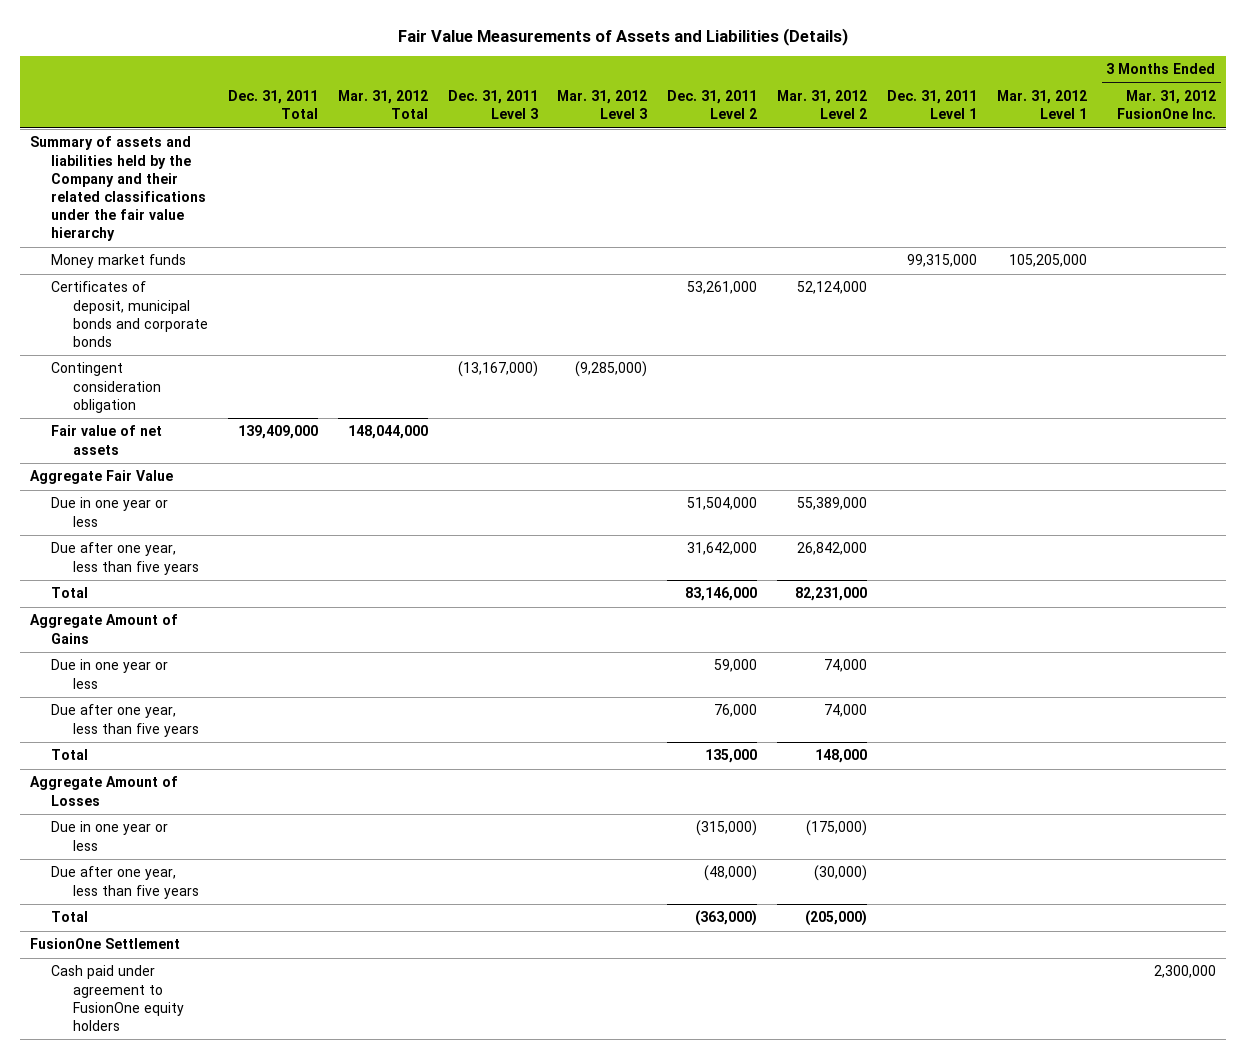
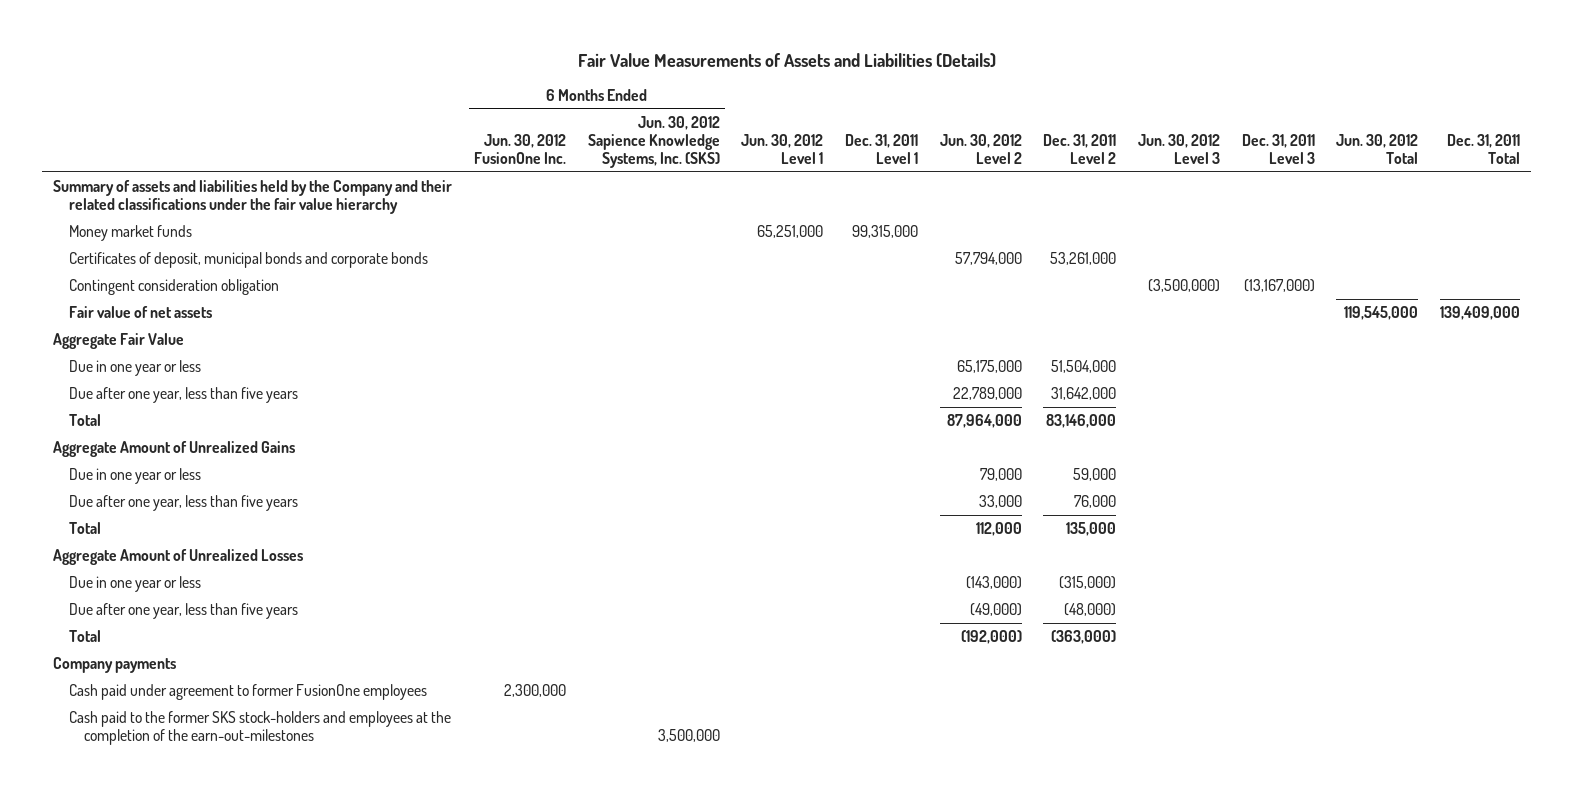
- | Dec. 31, 2011 Total | Mar. 31, 2012 Total | Dec. 31, 2011 Level 3 | Mar. 31, 2012 Level 3 | Dec. 31, 2011 Level 2 | Mar. 31, 2012 Level 2 | Dec. 31, 2011 Level 1 | Mar. 31, 2012 Level 1 | 3 Months Ended Mar. 31, 2012 FusionOne Inc.
+ | 6 Months Ended Jun. 30, 2012 FusionOne Inc. | 6 Months Ended Jun. 30, 2012 Sapience Knowledge Systems, Inc. (SKS) | Jun. 30, 2012 Level 1 | Dec. 31, 2011 Level 1 | Jun. 30, 2012 Level 2 | Dec. 31, 2011 Level 2 | Jun. 30, 2012 Level 3 | Dec. 31, 2011 Level 3 | Jun. 30, 2012 Total | Dec. 31, 2011 Total
- Aggregate Amount of Gains
+ Aggregate Amount of Unrealized Gains
- Aggregate Amount of Losses
+ Aggregate Amount of Unrealized Losses
- FusionOne Settlement
- Cash paid under agreement to FusionOne equity holders | | | | | | | | | 2,300,000
+ Company payments
+ Cash paid under agreement to former FusionOne employees | 2,300,000 | | | | | | | | |
+ Cash paid to the former SKS stock-holders and employees at the completion of the earn-out-milestones | | 3,500,000 | | | | | | | |

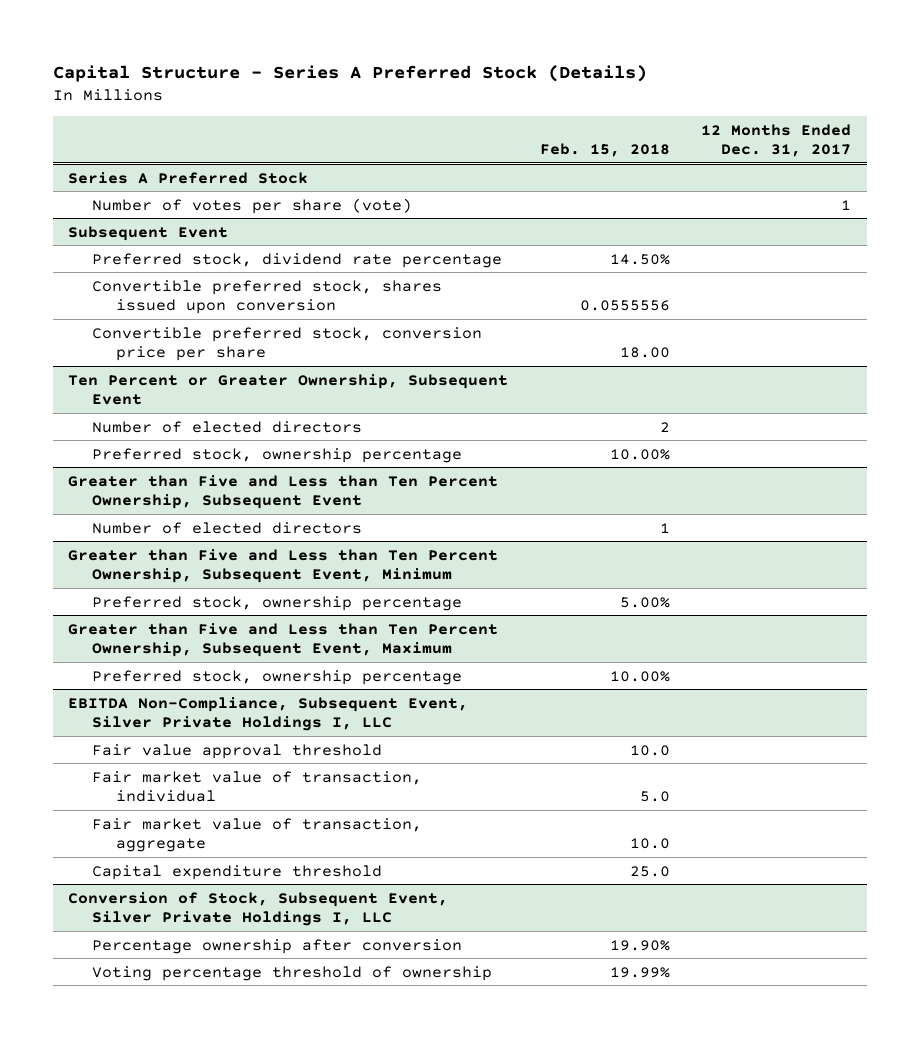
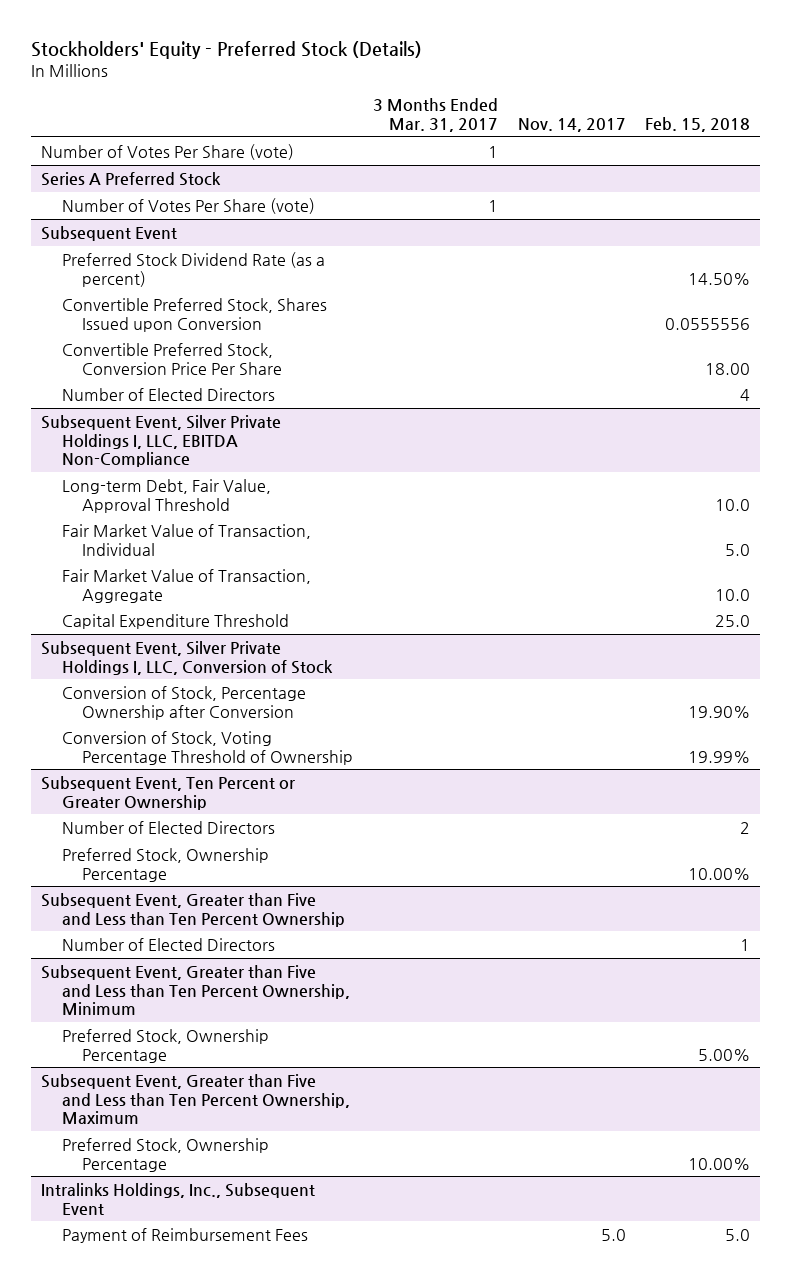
- Capital Structure - Series A Preferred Stock (Details)
+ Stockholders' Equity - Preferred Stock (Details)
- | Feb. 15, 2018 | 12 Months Ended Dec. 31, 2017
+ | 3 Months Ended Mar. 31, 2017 | Nov. 14, 2017 | Feb. 15, 2018
+ Number of Votes Per Share (vote) | 1 | |
@ Series A Preferred Stock
- Number of votes per share (vote) | | 1
+ Number of Votes Per Share (vote) | 1 | |
@ Subsequent Event
- Preferred stock, dividend rate percentage | 14.50% |
- Convertible preferred stock, shares issued upon conversion | 0.0555556 |
- Convertible preferred stock, conversion price per share | 18.00 |
- Ten Percent or Greater Ownership, Subsequent Event
- Number of elected directors | 2 |
- Preferred stock, ownership percentage | 10.00% |
- Greater than Five and Less than Ten Percent Ownership, Subsequent Event
- Number of elected directors | 1 |
- Greater than Five and Less than Ten Percent Ownership, Subsequent Event, Minimum
- Preferred stock, ownership percentage | 5.00% |
- Greater than Five and Less than Ten Percent Ownership, Subsequent Event, Maximum
- Preferred stock, ownership percentage | 10.00% |
- EBITDA Non-Compliance, Subsequent Event, Silver Private Holdings I, LLC
- Fair value approval threshold | 10.0 |
- Fair market value of transaction, individual | 5.0 |
- Fair market value of transaction, aggregate | 10.0 |
- Capital expenditure threshold | 25.0 |
- Conversion of Stock, Subsequent Event, Silver Private Holdings I, LLC
- Percentage ownership after conversion | 19.90% |
- Voting percentage threshold of ownership | 19.99% |
@ Subsequent Event
+ Preferred Stock Dividend Rate (as a percent) | | | 14.50%
+ Convertible Preferred Stock, Shares Issued upon Conversion | | | 0.0555556
+ Convertible Preferred Stock, Conversion Price Per Share | | | 18.00
+ Number of Elected Directors | | | 4
+ Subsequent Event, Silver Private Holdings I, LLC, EBITDA Non-Compliance
+ Long-term Debt, Fair Value, Approval Threshold | | | 10.0
+ Fair Market Value of Transaction, Individual | | | 5.0
+ Fair Market Value of Transaction, Aggregate | | | 10.0
+ Capital Expenditure Threshold | | | 25.0
+ Subsequent Event, Silver Private Holdings I, LLC, Conversion of Stock
+ Conversion of Stock, Percentage Ownership after Conversion | | | 19.90%
+ Conversion of Stock, Voting Percentage Threshold of Ownership | | | 19.99%
+ Subsequent Event, Ten Percent or Greater Ownership
+ Number of Elected Directors | | | 2
+ Preferred Stock, Ownership Percentage | | | 10.00%
+ Subsequent Event, Greater than Five and Less than Ten Percent Ownership
+ Number of Elected Directors | | | 1
+ Subsequent Event, Greater than Five and Less than Ten Percent Ownership, Minimum
+ Preferred Stock, Ownership Percentage | | | 5.00%
+ Subsequent Event, Greater than Five and Less than Ten Percent Ownership, Maximum
+ Preferred Stock, Ownership Percentage | | | 10.00%
+ Intralinks Holdings, Inc., Subsequent Event
+ Payment of Reimbursement Fees | | 5.0 | 5.0

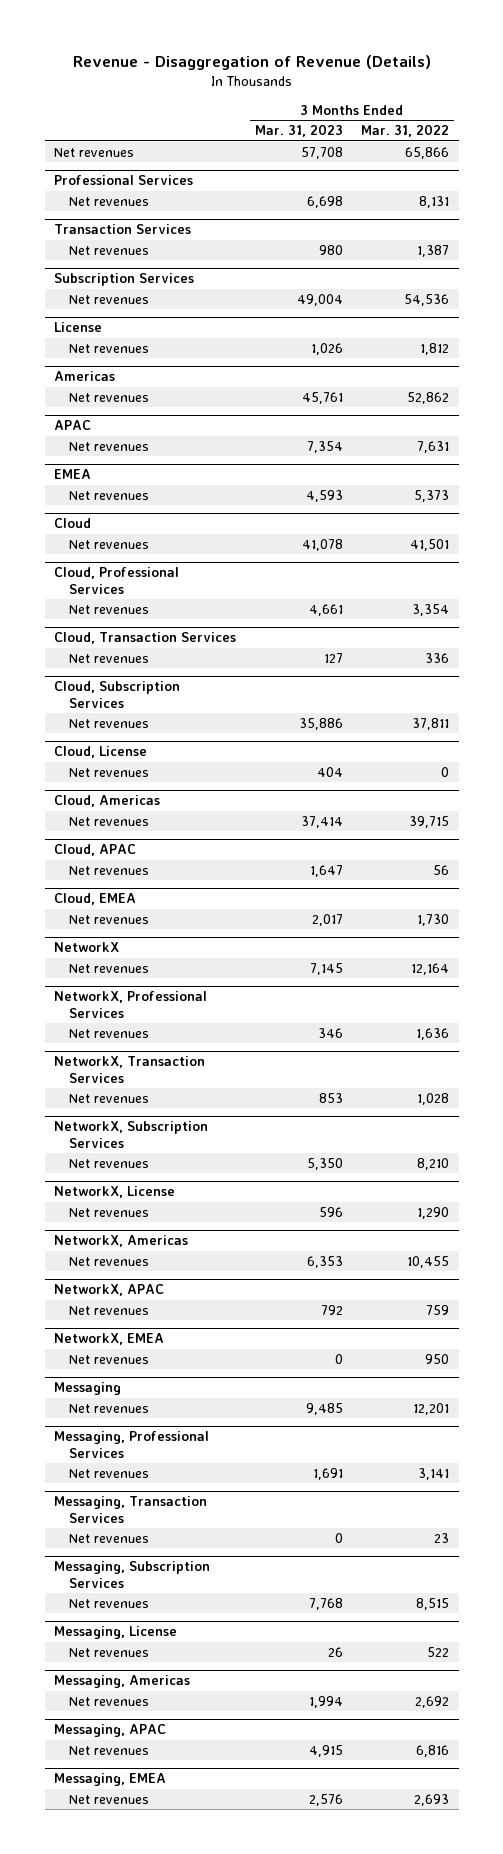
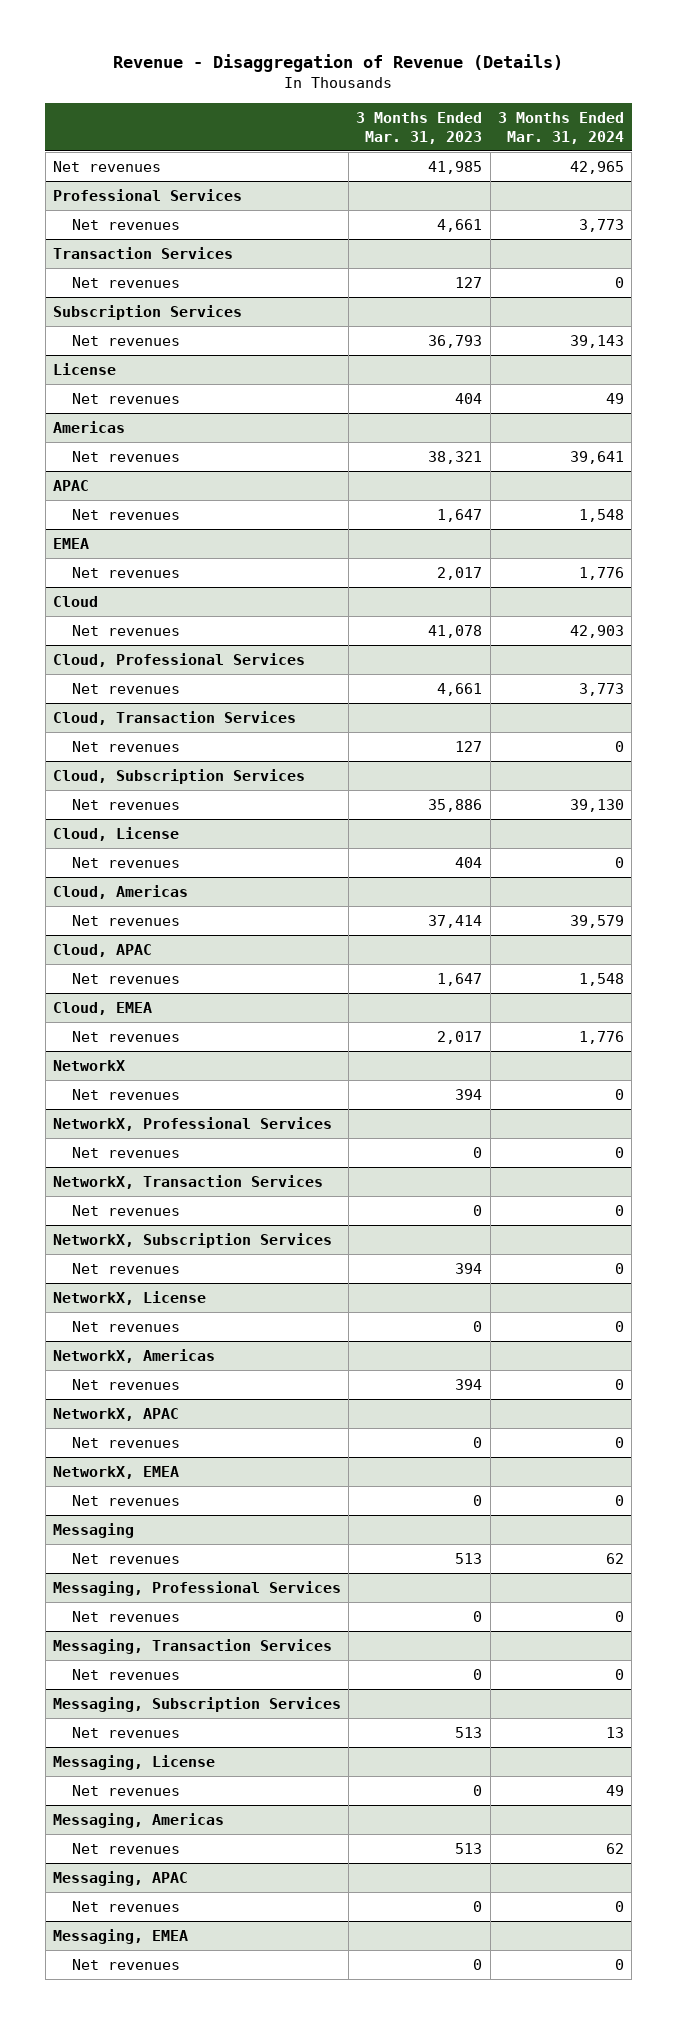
- | 3 Months Ended Mar. 31, 2023 | 3 Months Ended Mar. 31, 2022
+ | 3 Months Ended Mar. 31, 2023 | 3 Months Ended Mar. 31, 2024
- Net revenues | 57,708 | 65,866
+ Net revenues | 41,985 | 42,965
@ Professional Services
- Net revenues | 6,698 | 8,131
+ Net revenues | 4,661 | 3,773
@ Transaction Services
- Net revenues | 980 | 1,387
+ Net revenues | 127 | 0
@ Subscription Services
- Net revenues | 49,004 | 54,536
+ Net revenues | 36,793 | 39,143
@ License
- Net revenues | 1,026 | 1,812
+ Net revenues | 404 | 49
@ Americas
- Net revenues | 45,761 | 52,862
+ Net revenues | 38,321 | 39,641
@ APAC
- Net revenues | 7,354 | 7,631
+ Net revenues | 1,647 | 1,548
@ EMEA
- Net revenues | 4,593 | 5,373
+ Net revenues | 2,017 | 1,776
@ NetworkX
- Net revenues | 7,145 | 12,164
+ Net revenues | 394 | 0
@ NetworkX, Professional Services
- Net revenues | 346 | 1,636
+ Net revenues | 0 | 0
@ NetworkX, Transaction Services
- Net revenues | 853 | 1,028
+ Net revenues | 0 | 0
@ NetworkX, Subscription Services
- Net revenues | 5,350 | 8,210
+ Net revenues | 394 | 0
@ NetworkX, License
- Net revenues | 596 | 1,290
+ Net revenues | 0 | 0
@ NetworkX, Americas
- Net revenues | 6,353 | 10,455
+ Net revenues | 394 | 0
@ NetworkX, APAC
- Net revenues | 792 | 759
+ Net revenues | 0 | 0
@ Messaging
- Net revenues | 9,485 | 12,201
+ Net revenues | 513 | 62
@ Messaging, Professional Services
- Net revenues | 1,691 | 3,141
+ Net revenues | 0 | 0
@ Messaging, Subscription Services
- Net revenues | 7,768 | 8,515
+ Net revenues | 513 | 13
@ Messaging, License
- Net revenues | 26 | 522
+ Net revenues | 0 | 49
@ Messaging, Americas
- Net revenues | 1,994 | 2,692
+ Net revenues | 513 | 62
@ Messaging, APAC
- Net revenues | 4,915 | 6,816
+ Net revenues | 0 | 0
@ Messaging, EMEA
- Net revenues | 2,576 | 2,693
+ Net revenues | 0 | 0

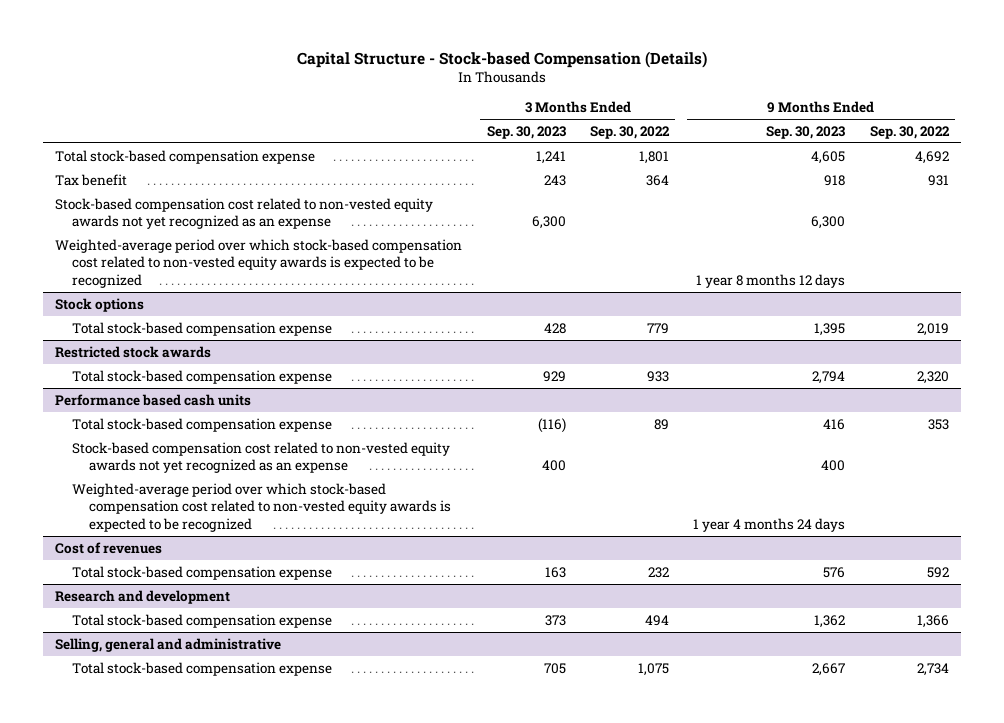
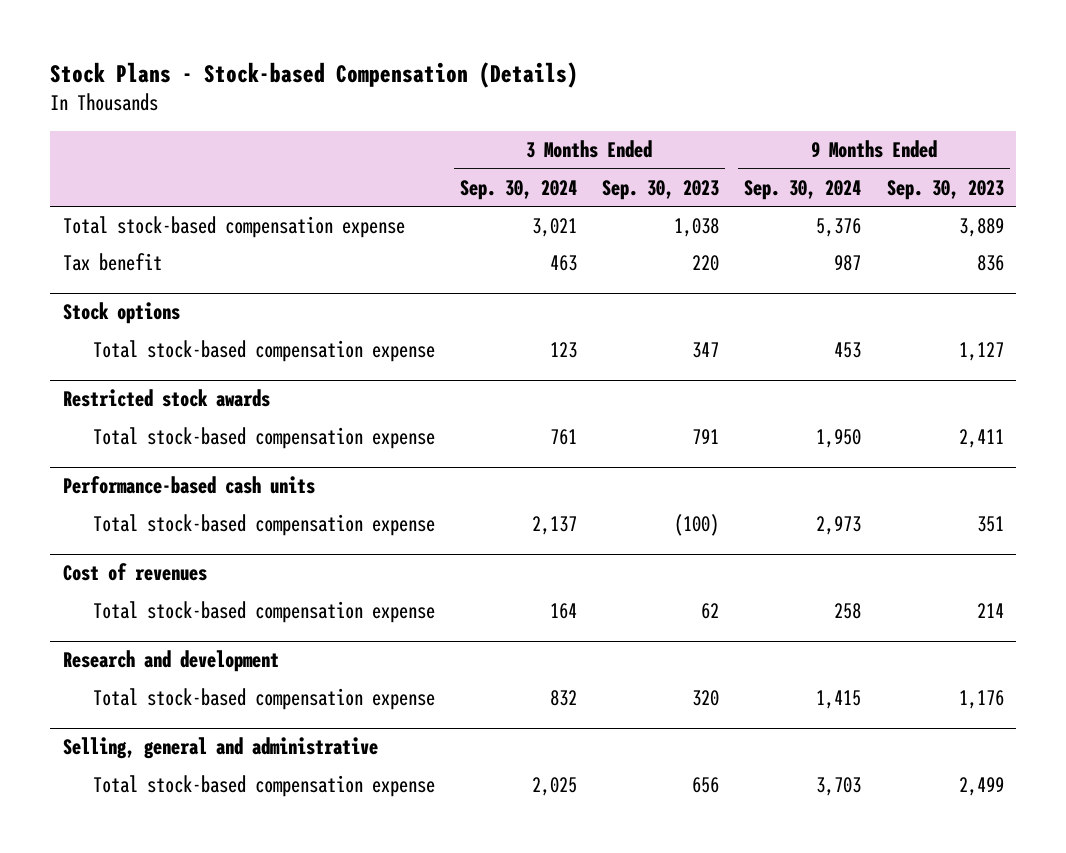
- Capital Structure - Stock-based Compensation (Details)
+ Stock Plans - Stock-based Compensation (Details)
- | 3 Months Ended Sep. 30, 2023 | 3 Months Ended Sep. 30, 2022 | 9 Months Ended Sep. 30, 2023 | 9 Months Ended Sep. 30, 2022
+ | 3 Months Ended Sep. 30, 2024 | 3 Months Ended Sep. 30, 2023 | 9 Months Ended Sep. 30, 2024 | 9 Months Ended Sep. 30, 2023
- Total stock-based compensation expense | 1,241 | 1,801 | 4,605 | 4,692
- Tax benefit | 243 | 364 | 918 | 931
- Stock-based compensation cost related to non-vested equity awards not yet recognized as an expense | 6,300 | | 6,300 |
- Weighted-average period over which stock-based compensation cost related to non-vested equity awards is expected to be recognized | | | 1 year 8 months 12 days |
+ Total stock-based compensation expense | 3,021 | 1,038 | 5,376 | 3,889
+ Tax benefit | 463 | 220 | 987 | 836
@ Stock options
- Total stock-based compensation expense | 428 | 779 | 1,395 | 2,019
+ Total stock-based compensation expense | 123 | 347 | 453 | 1,127
@ Restricted stock awards
- Total stock-based compensation expense | 929 | 933 | 2,794 | 2,320
- Performance based cash units
- Total stock-based compensation expense | (116) | 89 | 416 | 353
- Stock-based compensation cost related to non-vested equity awards not yet recognized as an expense | 400 | | 400 |
- Weighted-average period over which stock-based compensation cost related to non-vested equity awards is expected to be recognized | | | 1 year 4 months 24 days |
@ Restricted stock awards
+ Total stock-based compensation expense | 761 | 791 | 1,950 | 2,411
+ Performance-based cash units
+ Total stock-based compensation expense | 2,137 | (100) | 2,973 | 351
@ Cost of revenues
- Total stock-based compensation expense | 163 | 232 | 576 | 592
+ Total stock-based compensation expense | 164 | 62 | 258 | 214
@ Research and development
- Total stock-based compensation expense | 373 | 494 | 1,362 | 1,366
+ Total stock-based compensation expense | 832 | 320 | 1,415 | 1,176
@ Selling, general and administrative
- Total stock-based compensation expense | 705 | 1,075 | 2,667 | 2,734
+ Total stock-based compensation expense | 2,025 | 656 | 3,703 | 2,499

